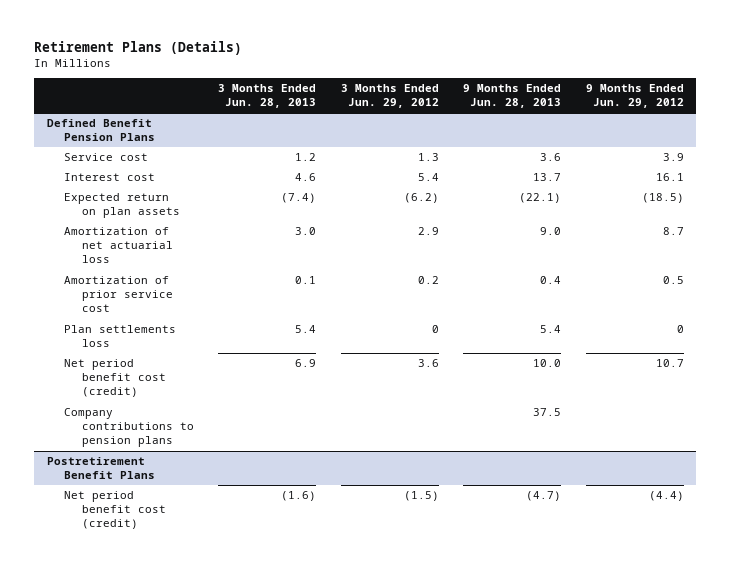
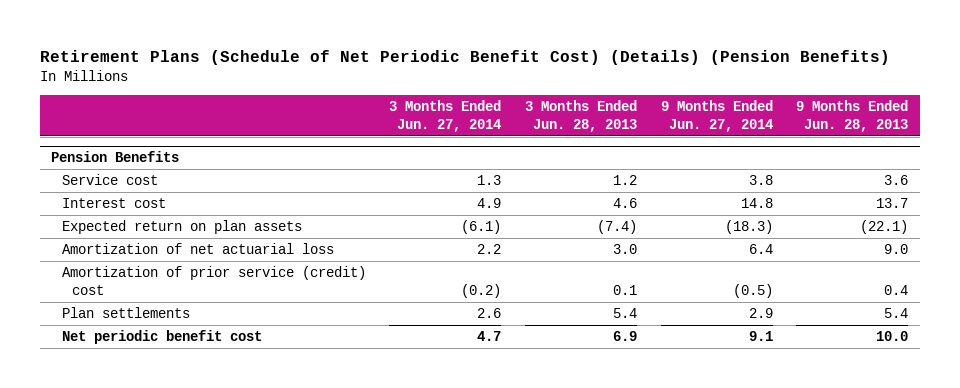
- Retirement Plans (Details)
+ Retirement Plans (Schedule of Net Periodic Benefit Cost) (Details) (Pension Benefits)
- | 3 Months Ended Jun. 28, 2013 | 3 Months Ended Jun. 29, 2012 | 9 Months Ended Jun. 28, 2013 | 9 Months Ended Jun. 29, 2012
+ | 3 Months Ended Jun. 27, 2014 | 3 Months Ended Jun. 28, 2013 | 9 Months Ended Jun. 27, 2014 | 9 Months Ended Jun. 28, 2013
- Defined Benefit Pension Plans
+ Pension Benefits
- Amortization of prior service cost | 0.1 | 0.2 | 0.4 | 0.5
- Plan settlements loss | 5.4 | 0 | 5.4 | 0
- Net period benefit cost (credit) | 6.9 | 3.6 | 10.0 | 10.7
- Company contributions to pension plans | | | 37.5 |
- Postretirement Benefit Plans
- Net period benefit cost (credit) | (1.6) | (1.5) | (4.7) | (4.4)
+ Amortization of prior service (credit) cost | (0.2) | 0.1 | (0.5) | 0.4
+ Plan settlements | 2.6 | 5.4 | 2.9 | 5.4
+ Net periodic benefit cost | 4.7 | 6.9 | 9.1 | 10.0

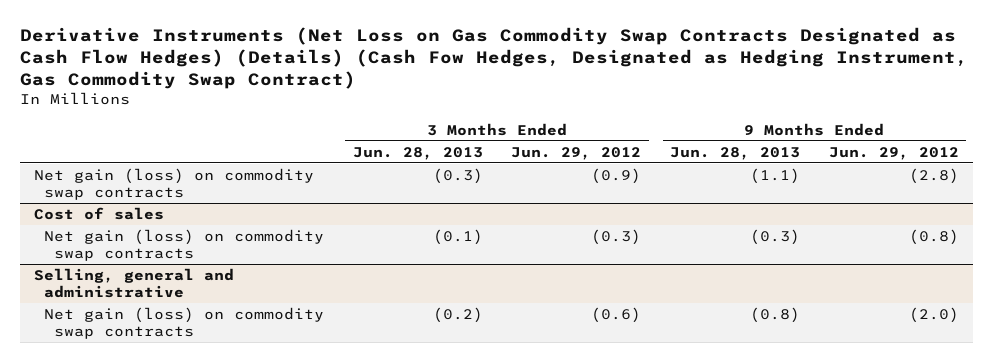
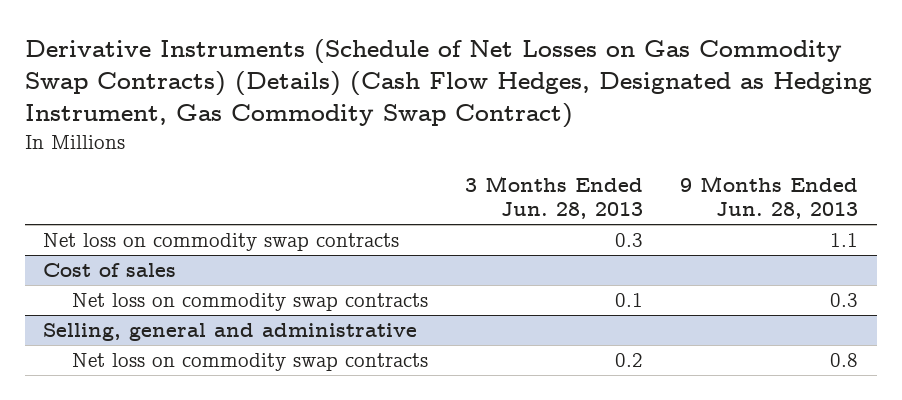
- Derivative Instruments (Net Loss on Gas Commodity Swap Contracts Designated as Cash Flow Hedges) (Details) (Cash Fow Hedges, Designated as Hedging Instrument, Gas Commodity Swap Contract)
+ Derivative Instruments (Schedule of Net Losses on Gas Commodity Swap Contracts) (Details) (Cash Flow Hedges, Designated as Hedging Instrument, Gas Commodity Swap Contract)
- | 3 Months Ended Jun. 28, 2013 | 3 Months Ended Jun. 29, 2012 | 9 Months Ended Jun. 28, 2013 | 9 Months Ended Jun. 29, 2012
+ | 3 Months Ended Jun. 28, 2013 | 9 Months Ended Jun. 28, 2013
- Net gain (loss) on commodity swap contracts | (0.3) | (0.9) | (1.1) | (2.8)
+ Net loss on commodity swap contracts | 0.3 | 1.1
@ Cost of sales
- Net gain (loss) on commodity swap contracts | (0.1) | (0.3) | (0.3) | (0.8)
+ Net loss on commodity swap contracts | 0.1 | 0.3
@ Selling, general and administrative
- Net gain (loss) on commodity swap contracts | (0.2) | (0.6) | (0.8) | (2.0)
+ Net loss on commodity swap contracts | 0.2 | 0.8

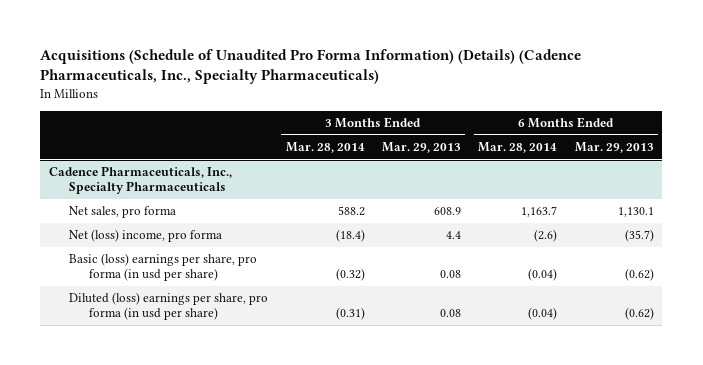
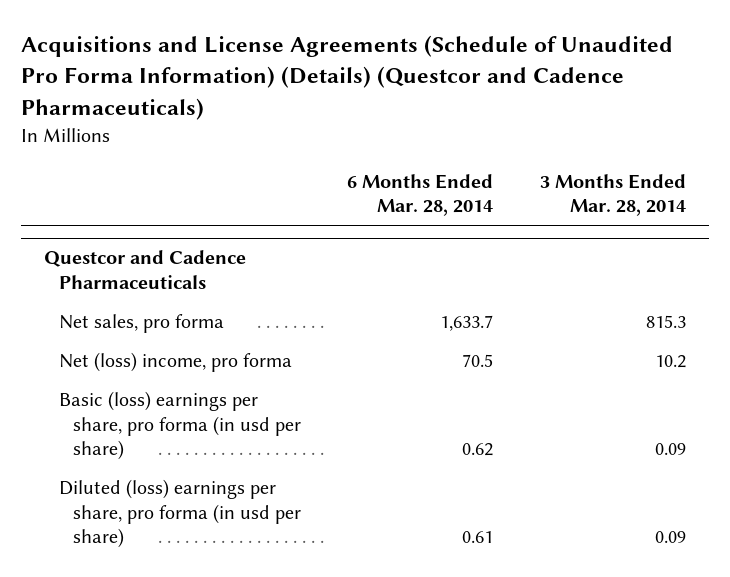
- Acquisitions (Schedule of Unaudited Pro Forma Information) (Details) (Cadence Pharmaceuticals, Inc., Specialty Pharmaceuticals)
+ Acquisitions and License Agreements (Schedule of Unaudited Pro Forma Information) (Details) (Questcor and Cadence Pharmaceuticals)
- | 3 Months Ended Mar. 28, 2014 | 3 Months Ended Mar. 29, 2013 | 6 Months Ended Mar. 28, 2014 | 6 Months Ended Mar. 29, 2013
+ | 6 Months Ended Mar. 28, 2014 | 3 Months Ended Mar. 28, 2014
- Cadence Pharmaceuticals, Inc., Specialty Pharmaceuticals
- Net sales, pro forma | 588.2 | 608.9 | 1,163.7 | 1,130.1
- Net (loss) income, pro forma | (18.4) | 4.4 | (2.6) | (35.7)
- Basic (loss) earnings per share, pro forma (in usd per share) | (0.32) | 0.08 | (0.04) | (0.62)
- Diluted (loss) earnings per share, pro forma (in usd per share) | (0.31) | 0.08 | (0.04) | (0.62)
+ Questcor and Cadence Pharmaceuticals
+ Net sales, pro forma | 1,633.7 | 815.3
+ Net (loss) income, pro forma | 70.5 | 10.2
+ Basic (loss) earnings per share, pro forma (in usd per share) | 0.62 | 0.09
+ Diluted (loss) earnings per share, pro forma (in usd per share) | 0.61 | 0.09

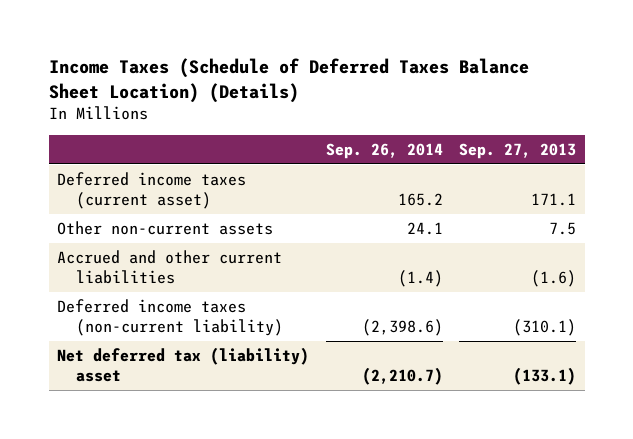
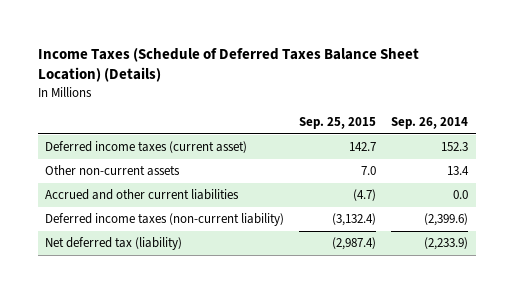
- | Sep. 26, 2014 | Sep. 27, 2013
+ | Sep. 25, 2015 | Sep. 26, 2014
- Deferred income taxes (current asset) | 165.2 | 171.1
- Other non-current assets | 24.1 | 7.5
- Accrued and other current liabilities | (1.4) | (1.6)
- Deferred income taxes (non-current liability) | (2,398.6) | (310.1)
- Net deferred tax (liability) asset | (2,210.7) | (133.1)
+ Deferred income taxes (current asset) | 142.7 | 152.3
+ Other non-current assets | 7.0 | 13.4
+ Accrued and other current liabilities | (4.7) | 0.0
+ Deferred income taxes (non-current liability) | (3,132.4) | (2,399.6)
+ Net deferred tax (liability) | (2,987.4) | (2,233.9)

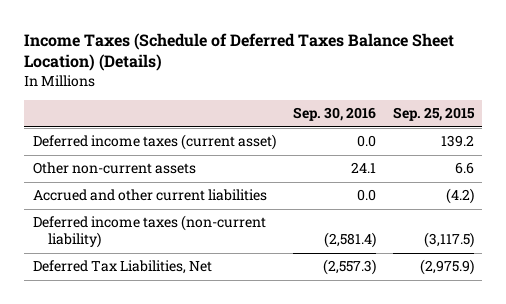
- | Sep. 25, 2015 | Sep. 26, 2014
+ | Sep. 30, 2016 | Sep. 25, 2015
- Deferred income taxes (current asset) | 142.7 | 152.3
- Other non-current assets | 7.0 | 13.4
- Accrued and other current liabilities | (4.7) | 0.0
- Deferred income taxes (non-current liability) | (3,132.4) | (2,399.6)
- Net deferred tax (liability) | (2,987.4) | (2,233.9)
+ Deferred income taxes (current asset) | 0.0 | 139.2
+ Other non-current assets | 24.1 | 6.6
+ Accrued and other current liabilities | 0.0 | (4.2)
+ Deferred income taxes (non-current liability) | (2,581.4) | (3,117.5)
+ Deferred Tax Liabilities, Net | (2,557.3) | (2,975.9)

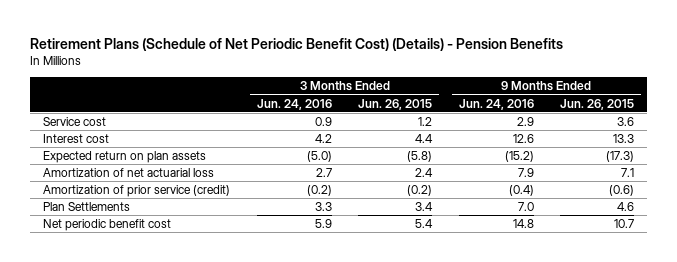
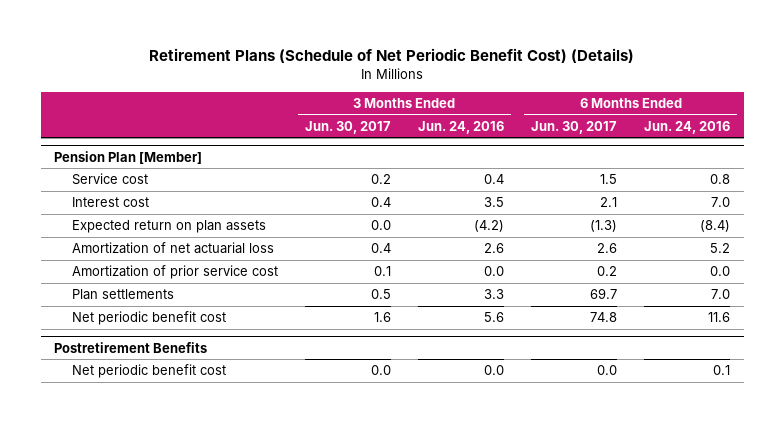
- Retirement Plans (Schedule of Net Periodic Benefit Cost) (Details) - Pension Benefits
+ Retirement Plans (Schedule of Net Periodic Benefit Cost) (Details)
- | 3 Months Ended Jun. 24, 2016 | 3 Months Ended Jun. 26, 2015 | 9 Months Ended Jun. 24, 2016 | 9 Months Ended Jun. 26, 2015
+ | 3 Months Ended Jun. 30, 2017 | 3 Months Ended Jun. 24, 2016 | 6 Months Ended Jun. 30, 2017 | 6 Months Ended Jun. 24, 2016
- Service cost | 0.9 | 1.2 | 2.9 | 3.6
- Interest cost | 4.2 | 4.4 | 12.6 | 13.3
- Expected return on plan assets | (5.0) | (5.8) | (15.2) | (17.3)
- Amortization of net actuarial loss | 2.7 | 2.4 | 7.9 | 7.1
- Amortization of prior service (credit) | (0.2) | (0.2) | (0.4) | (0.6)
- Plan Settlements | 3.3 | 3.4 | 7.0 | 4.6
- Net periodic benefit cost | 5.9 | 5.4 | 14.8 | 10.7
+ Pension Plan [Member]
+ Service cost | 0.2 | 0.4 | 1.5 | 0.8
+ Interest cost | 0.4 | 3.5 | 2.1 | 7.0
+ Expected return on plan assets | 0.0 | (4.2) | (1.3) | (8.4)
+ Amortization of net actuarial loss | 0.4 | 2.6 | 2.6 | 5.2
+ Amortization of prior service cost | 0.1 | 0.0 | 0.2 | 0.0
+ Plan settlements | 0.5 | 3.3 | 69.7 | 7.0
+ Net periodic benefit cost | 1.6 | 5.6 | 74.8 | 11.6
+ Postretirement Benefits
+ Net periodic benefit cost | 0.0 | 0.0 | 0.0 | 0.1

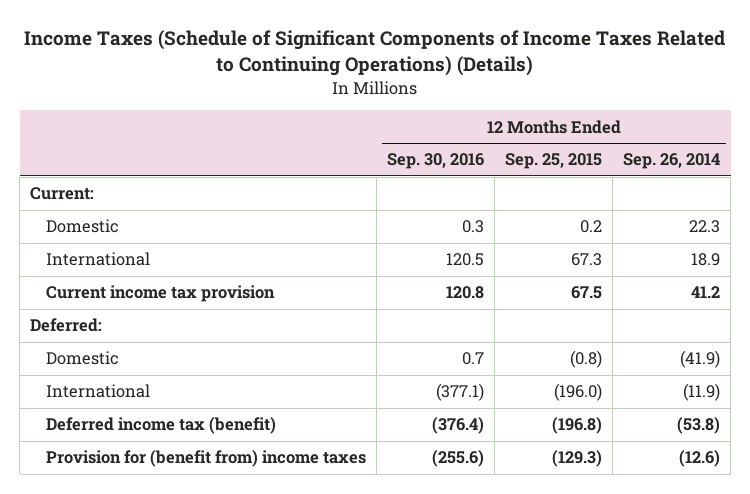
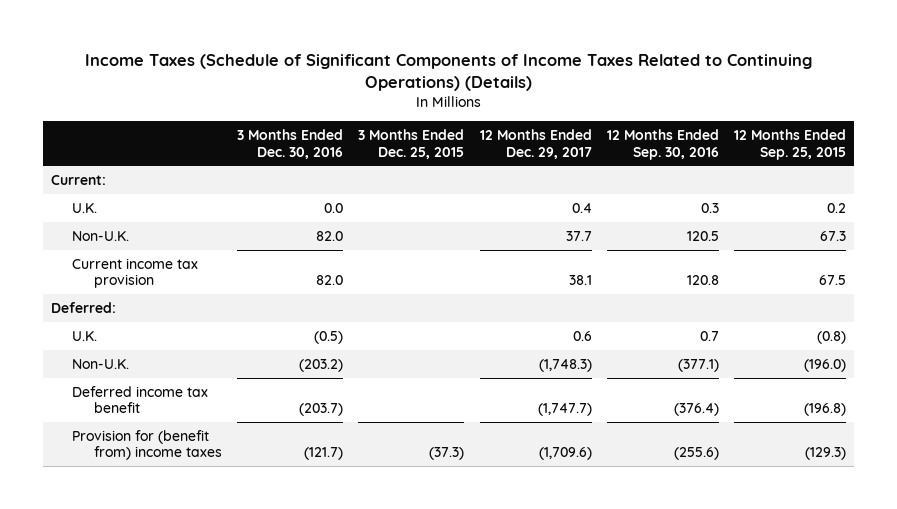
- | 12 Months Ended Sep. 30, 2016 | 12 Months Ended Sep. 25, 2015 | 12 Months Ended Sep. 26, 2014
+ | 3 Months Ended Dec. 30, 2016 | 3 Months Ended Dec. 25, 2015 | 12 Months Ended Dec. 29, 2017 | 12 Months Ended Sep. 30, 2016 | 12 Months Ended Sep. 25, 2015
- Domestic | 0.3 | 0.2 | 22.3
- International | 120.5 | 67.3 | 18.9
+ U.K. | 0.0 | | 0.4 | 0.3 | 0.2
+ Non-U.K. | 82.0 | | 37.7 | 120.5 | 67.3
- Domestic | 0.7 | (0.8) | (41.9)
- International | (377.1) | (196.0) | (11.9)
- Deferred income tax (benefit) | (376.4) | (196.8) | (53.8)
+ U.K. | (0.5) | | 0.6 | 0.7 | (0.8)
+ Non-U.K. | (203.2) | | (1,748.3) | (377.1) | (196.0)
+ Deferred income tax benefit | (203.7) | | (1,747.7) | (376.4) | (196.8)

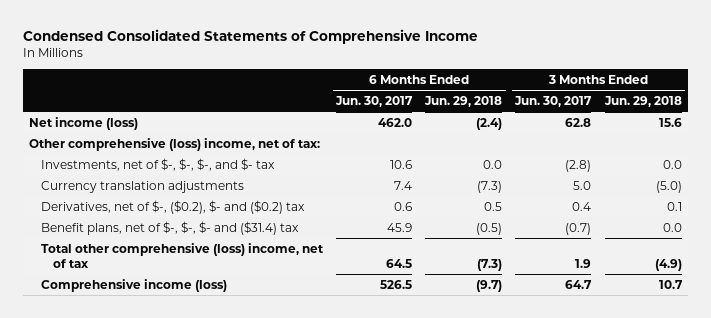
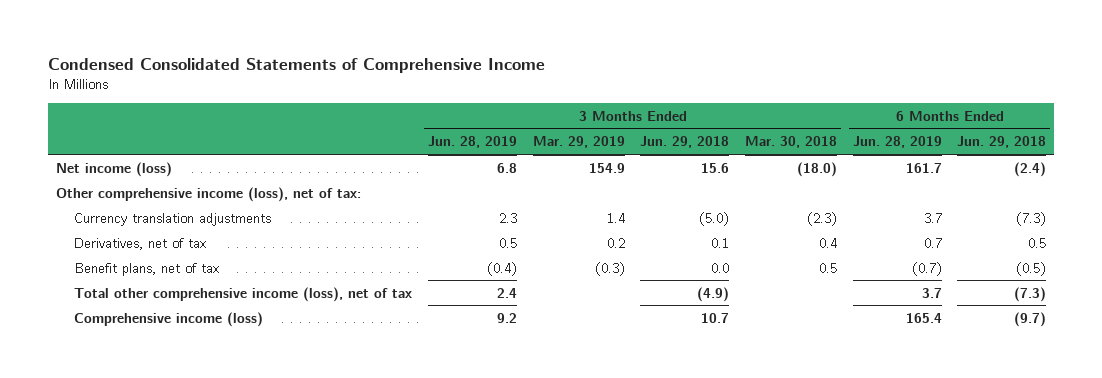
- | 6 Months Ended Jun. 30, 2017 | 6 Months Ended Jun. 29, 2018 | 3 Months Ended Jun. 30, 2017 | 3 Months Ended Jun. 29, 2018
+ | 3 Months Ended Jun. 28, 2019 | 3 Months Ended Mar. 29, 2019 | 3 Months Ended Jun. 29, 2018 | 3 Months Ended Mar. 30, 2018 | 6 Months Ended Jun. 28, 2019 | 6 Months Ended Jun. 29, 2018
- Other comprehensive (loss) income, net of tax:
- Investments, net of $-, $-, $-, and $- tax | 10.6 | 0.0 | (2.8) | 0.0
+ Other comprehensive income (loss), net of tax:
- Derivatives, net of $-, ($0.2), $- and ($0.2) tax | 0.6 | 0.5 | 0.4 | 0.1
- Benefit plans, net of $-, $-, $- and ($31.4) tax | 45.9 | (0.5) | (0.7) | 0.0
- Total other comprehensive (loss) income, net of tax | 64.5 | (7.3) | 1.9 | (4.9)
+ Derivatives, net of tax | 0.5 | 0.2 | 0.1 | 0.4 | 0.7 | 0.5
+ Benefit plans, net of tax | (0.4) | (0.3) | 0.0 | 0.5 | (0.7) | (0.5)
+ Total other comprehensive income (loss), net of tax | 2.4 | | (4.9) | | 3.7 | (7.3)

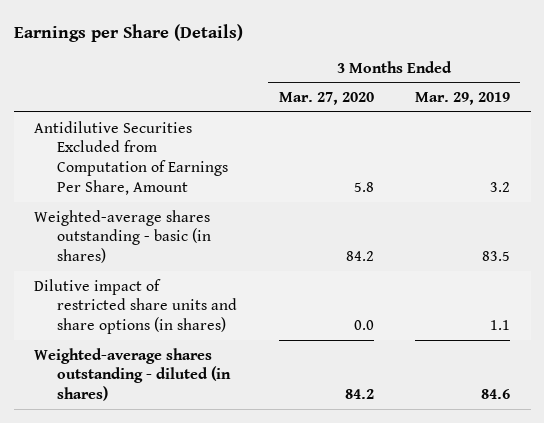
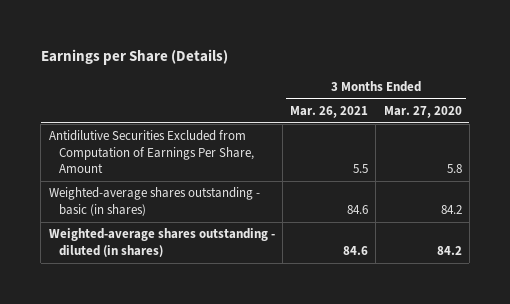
- | 3 Months Ended Mar. 27, 2020 | 3 Months Ended Mar. 29, 2019
+ | 3 Months Ended Mar. 26, 2021 | 3 Months Ended Mar. 27, 2020
- Dilutive impact of restricted share units and share options (in shares) | 0.0 | 1.1

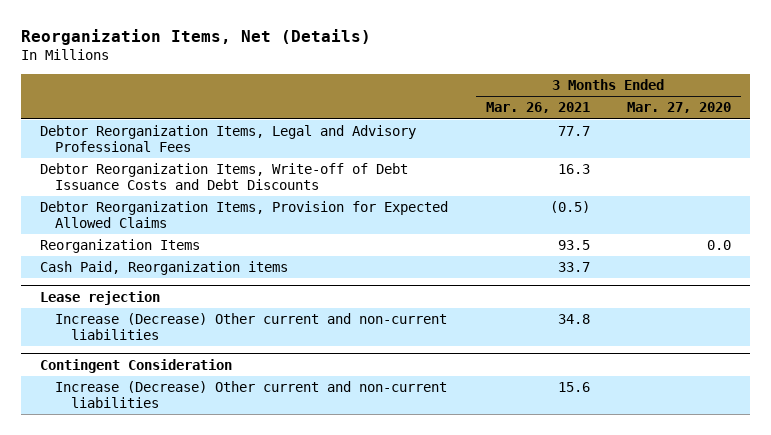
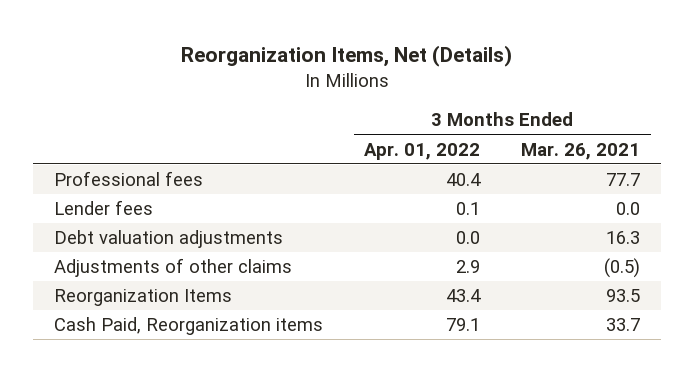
- | 3 Months Ended Mar. 26, 2021 | 3 Months Ended Mar. 27, 2020
+ | 3 Months Ended Apr. 01, 2022 | 3 Months Ended Mar. 26, 2021
- Debtor Reorganization Items, Legal and Advisory Professional Fees | 77.7 |
- Debtor Reorganization Items, Write-off of Debt Issuance Costs and Debt Discounts | 16.3 |
- Debtor Reorganization Items, Provision for Expected Allowed Claims | (0.5) |
+ Professional fees | 40.4 | 77.7
+ Lender fees | 0.1 | 0.0
+ Debt valuation adjustments | 0.0 | 16.3
+ Adjustments of other claims | 2.9 | (0.5)
- Lease rejection
- Increase (Decrease) Other current and non-current liabilities | 34.8 |
- Contingent Consideration
- Increase (Decrease) Other current and non-current liabilities | 15.6 |

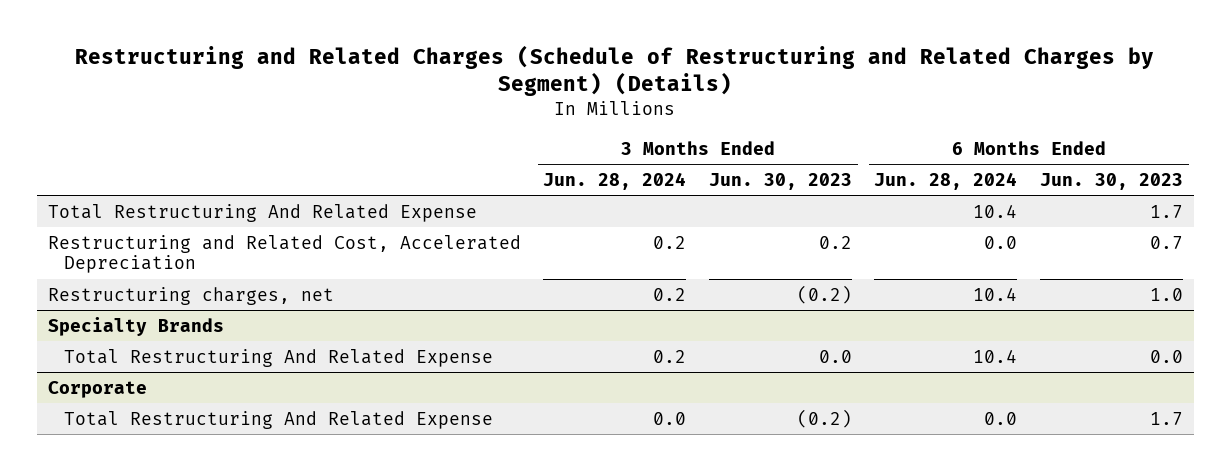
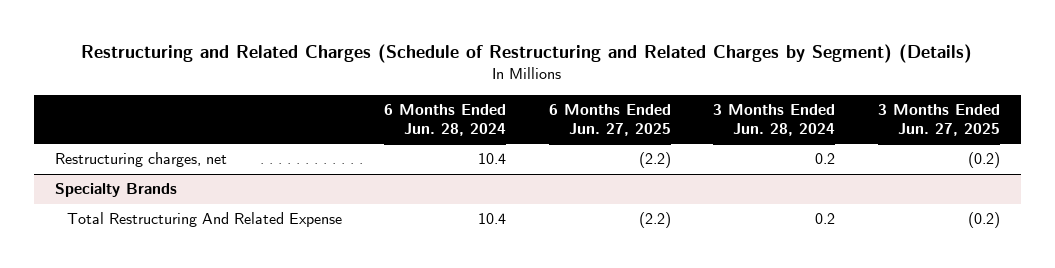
- | 3 Months Ended Jun. 28, 2024 | 3 Months Ended Jun. 30, 2023 | 6 Months Ended Jun. 28, 2024 | 6 Months Ended Jun. 30, 2023
+ | 6 Months Ended Jun. 28, 2024 | 6 Months Ended Jun. 27, 2025 | 3 Months Ended Jun. 28, 2024 | 3 Months Ended Jun. 27, 2025
- Total Restructuring And Related Expense | | | 10.4 | 1.7
- Restructuring and Related Cost, Accelerated Depreciation | 0.2 | 0.2 | 0.0 | 0.7
- Corporate
- Total Restructuring And Related Expense | 0.0 | (0.2) | 0.0 | 1.7

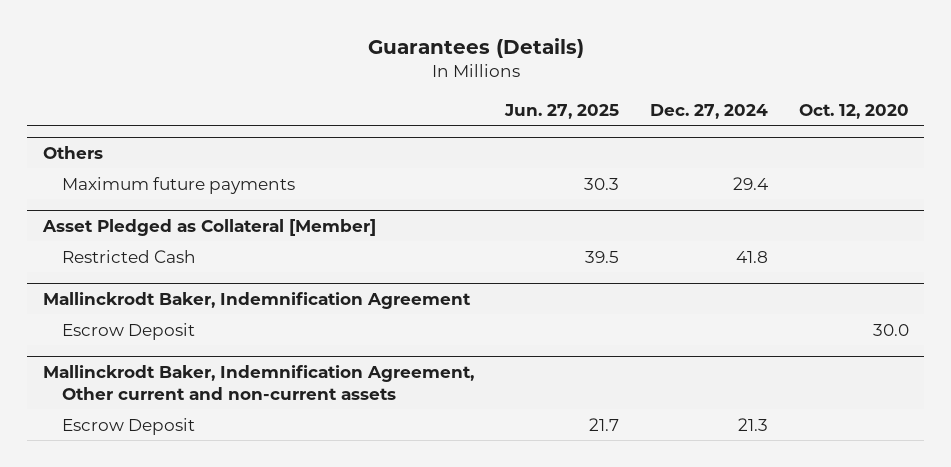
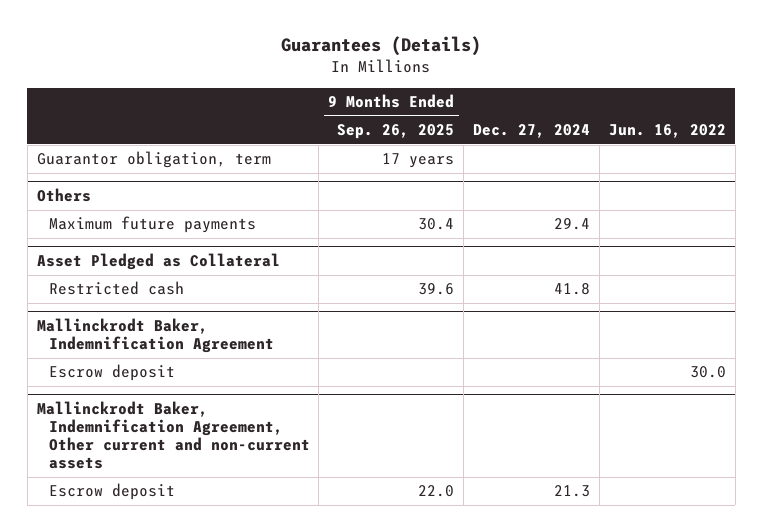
- | Jun. 27, 2025 | Dec. 27, 2024 | Oct. 12, 2020
+ | 9 Months Ended Sep. 26, 2025 | Dec. 27, 2024 | Jun. 16, 2022
+ Guarantor obligation, term | 17 years | |
- Asset Pledged as Collateral [Member]
- Restricted Cash | 39.5 | 41.8 |
+ Asset Pledged as Collateral
+ Restricted cash | 39.6 | 41.8 |
@ Mallinckrodt Baker, Indemnification Agreement
- Escrow Deposit | | | 30.0
+ Escrow deposit | | | 30.0
@ Mallinckrodt Baker, Indemnification Agreement, Other current and non-current assets
- Escrow Deposit | 21.7 | 21.3 |
+ Escrow deposit | 22.0 | 21.3 |

